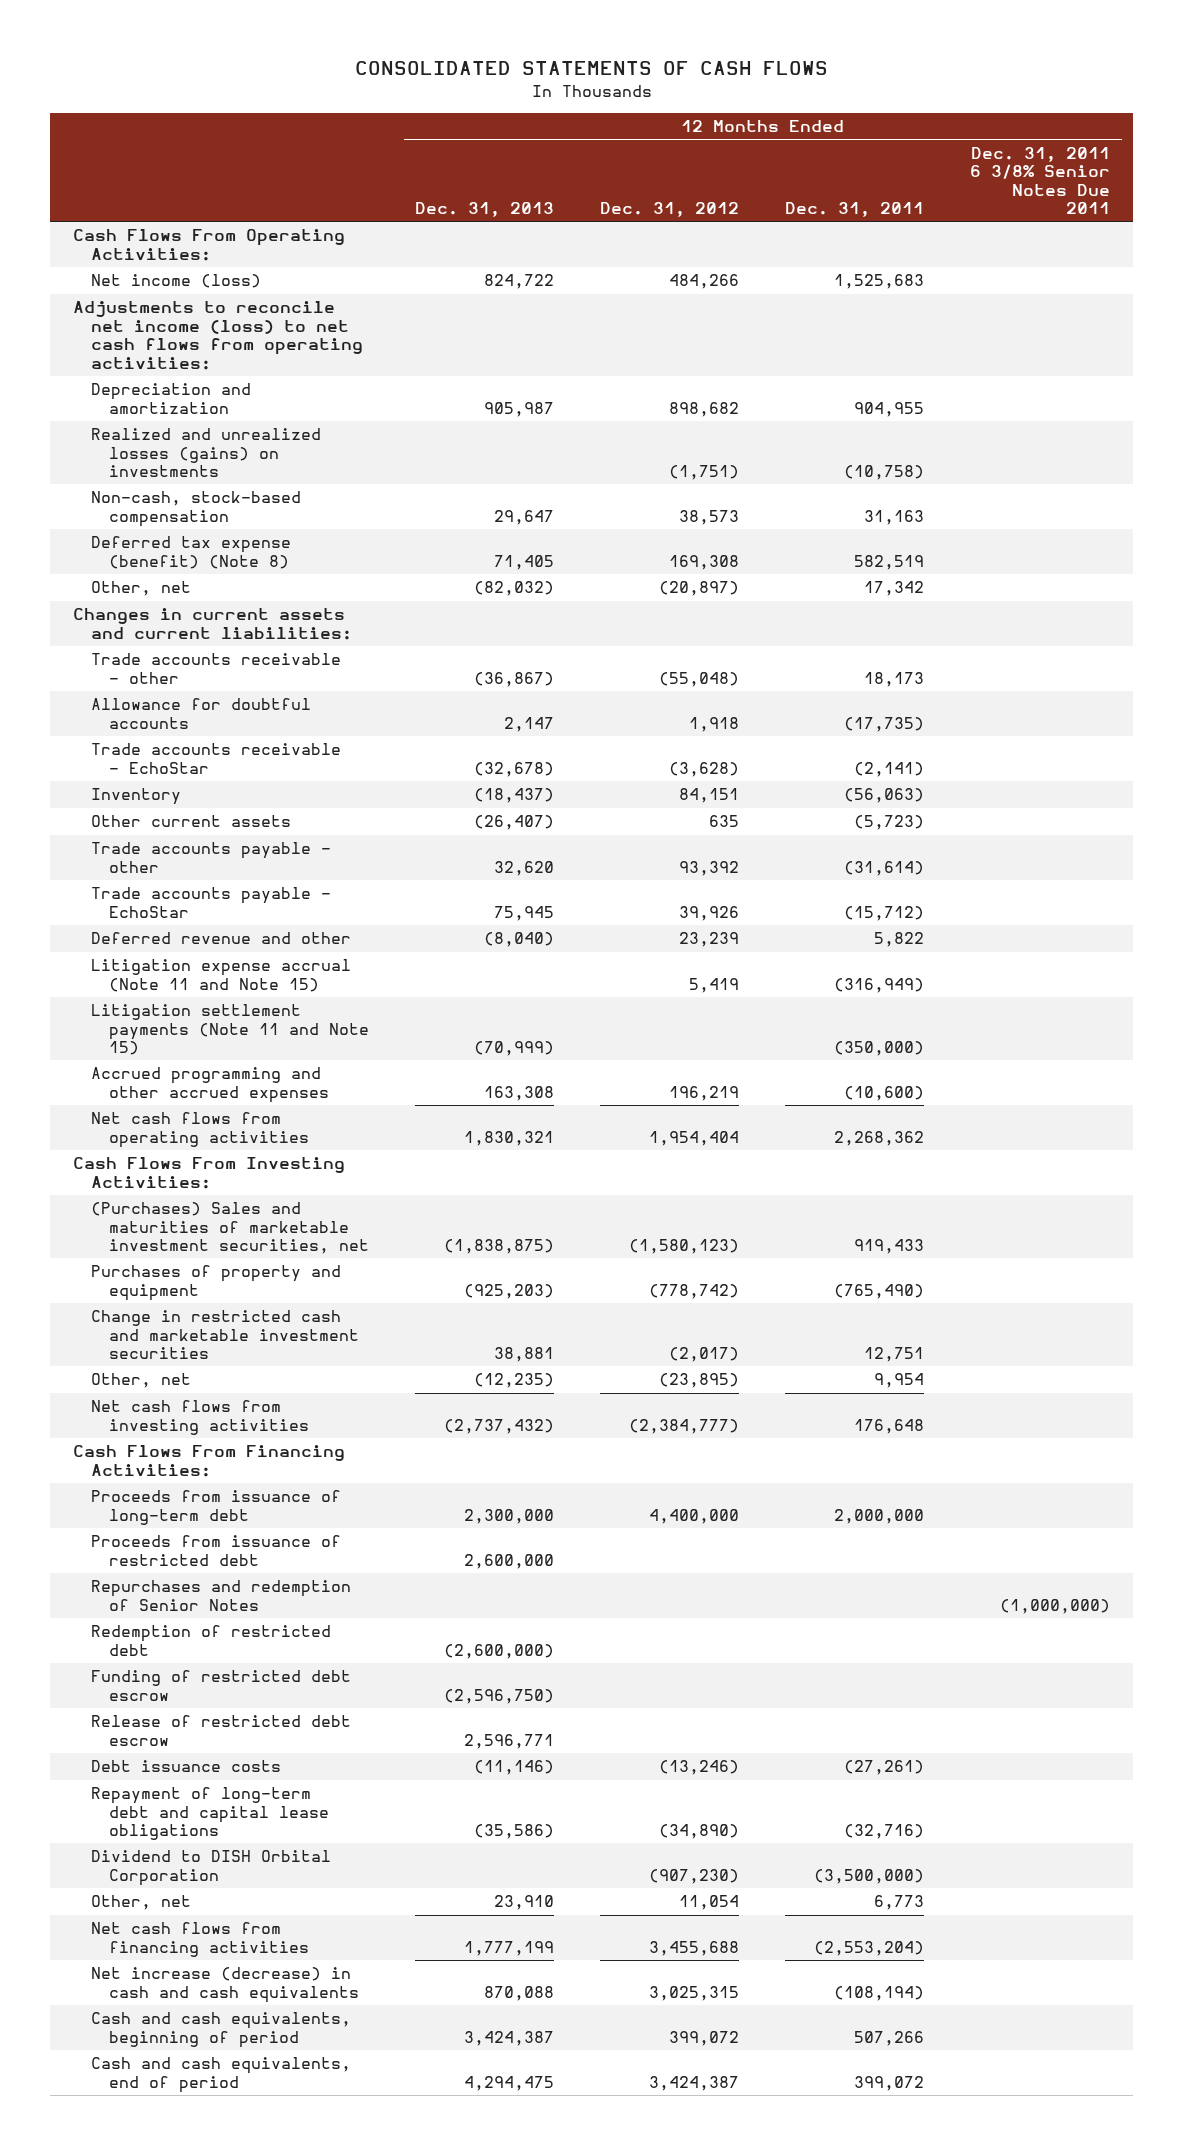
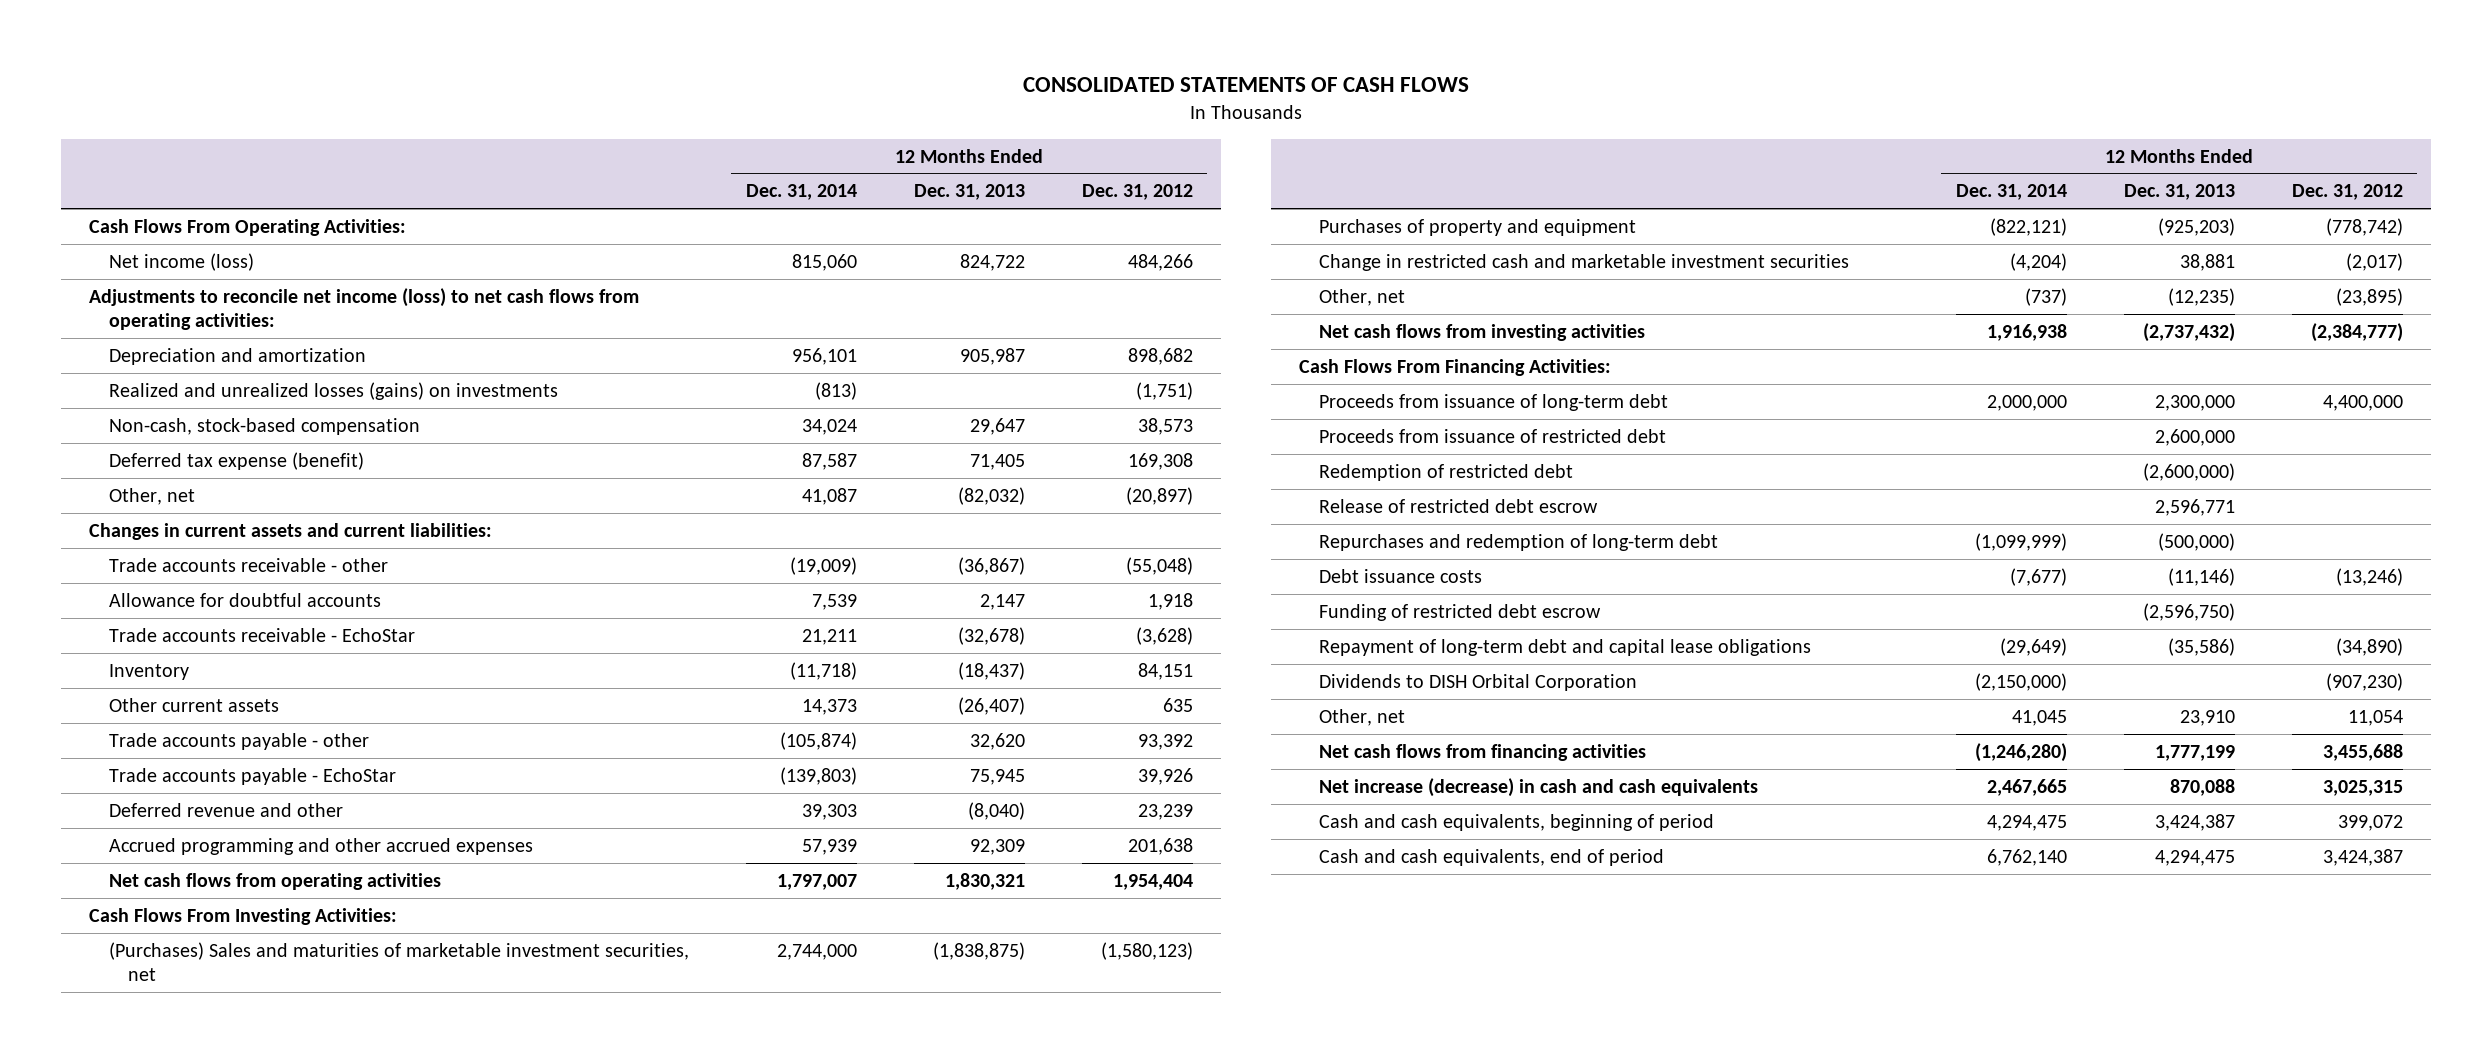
- | 12 Months Ended Dec. 31, 2013 | 12 Months Ended Dec. 31, 2012 | 12 Months Ended Dec. 31, 2011 | 12 Months Ended Dec. 31, 2011 6 3/8% Senior Notes Due 2011
+ | 12 Months Ended Dec. 31, 2014 | 12 Months Ended Dec. 31, 2013 | 12 Months Ended Dec. 31, 2012
- Deferred tax expense (benefit) (Note 8) | 71,405 | 169,308 | 582,519 |
+ Deferred tax expense (benefit) | 87,587 | 71,405 | 169,308
- Litigation expense accrual (Note 11 and Note 15) | | 5,419 | (316,949) |
- Litigation settlement payments (Note 11 and Note 15) | (70,999) | | (350,000) |
- Accrued programming and other accrued expenses | 163,308 | 196,219 | (10,600) |
+ Accrued programming and other accrued expenses | 57,939 | 92,309 | 201,638
- Repurchases and redemption of Senior Notes | | | | (1,000,000)
+ Repurchases and redemption of long-term debt | (1,099,999) | (500,000) |
moved down: Funding of restricted debt escrow | | (2,596,750) |
- Dividend to DISH Orbital Corporation | | (907,230) | (3,500,000) |
+ Dividends to DISH Orbital Corporation | (2,150,000) | | (907,230)

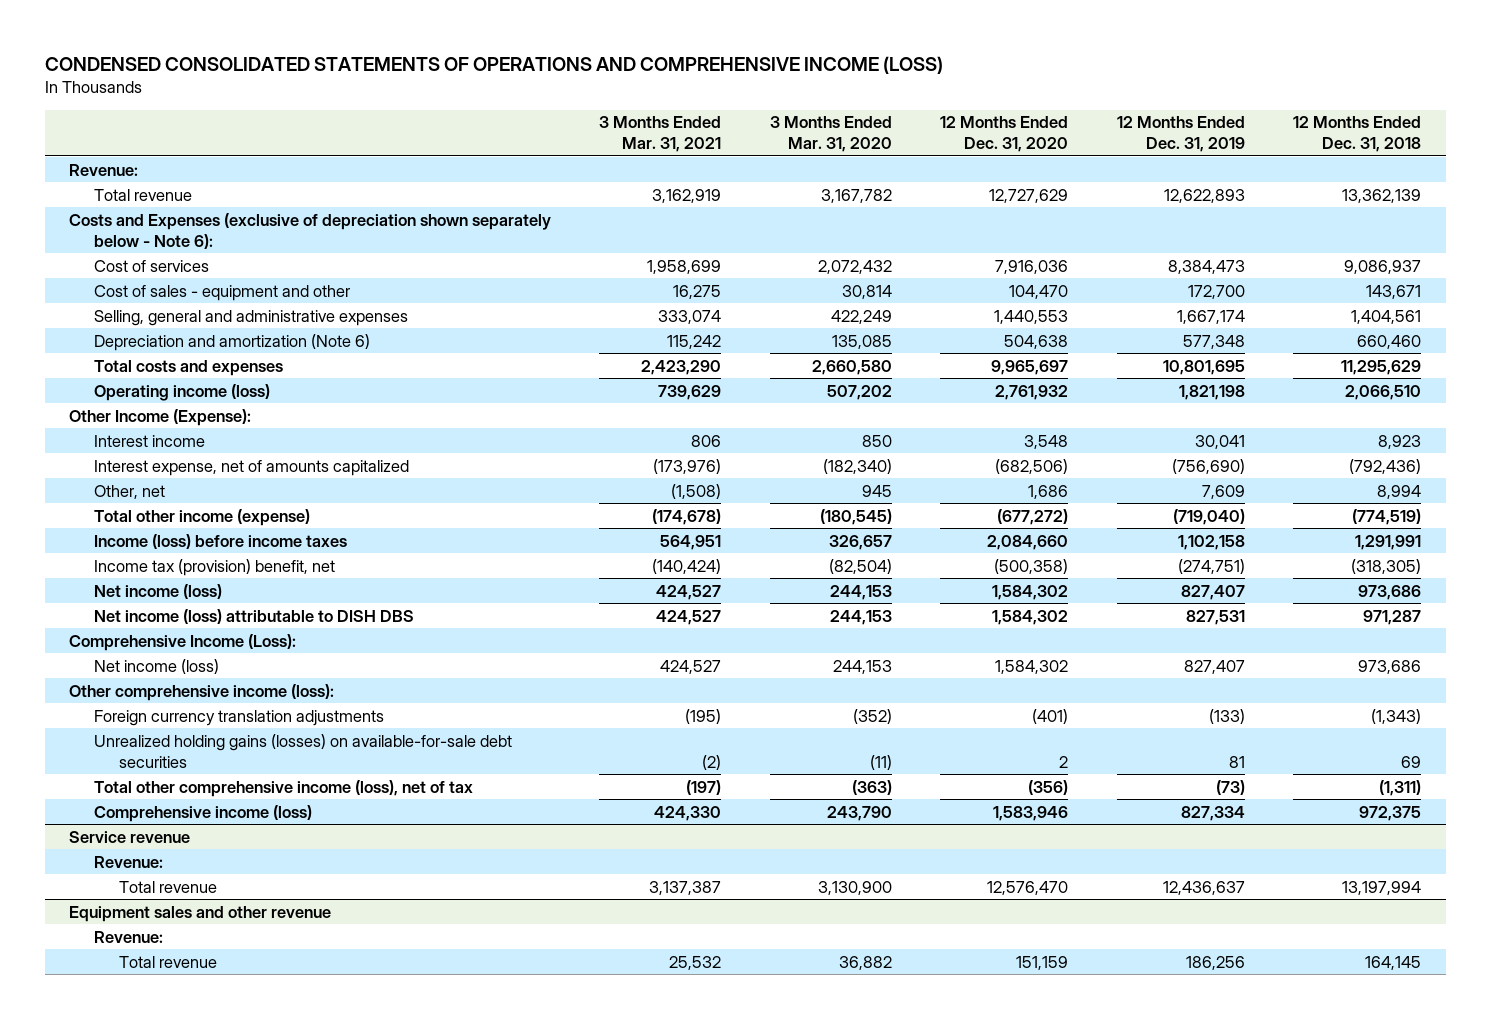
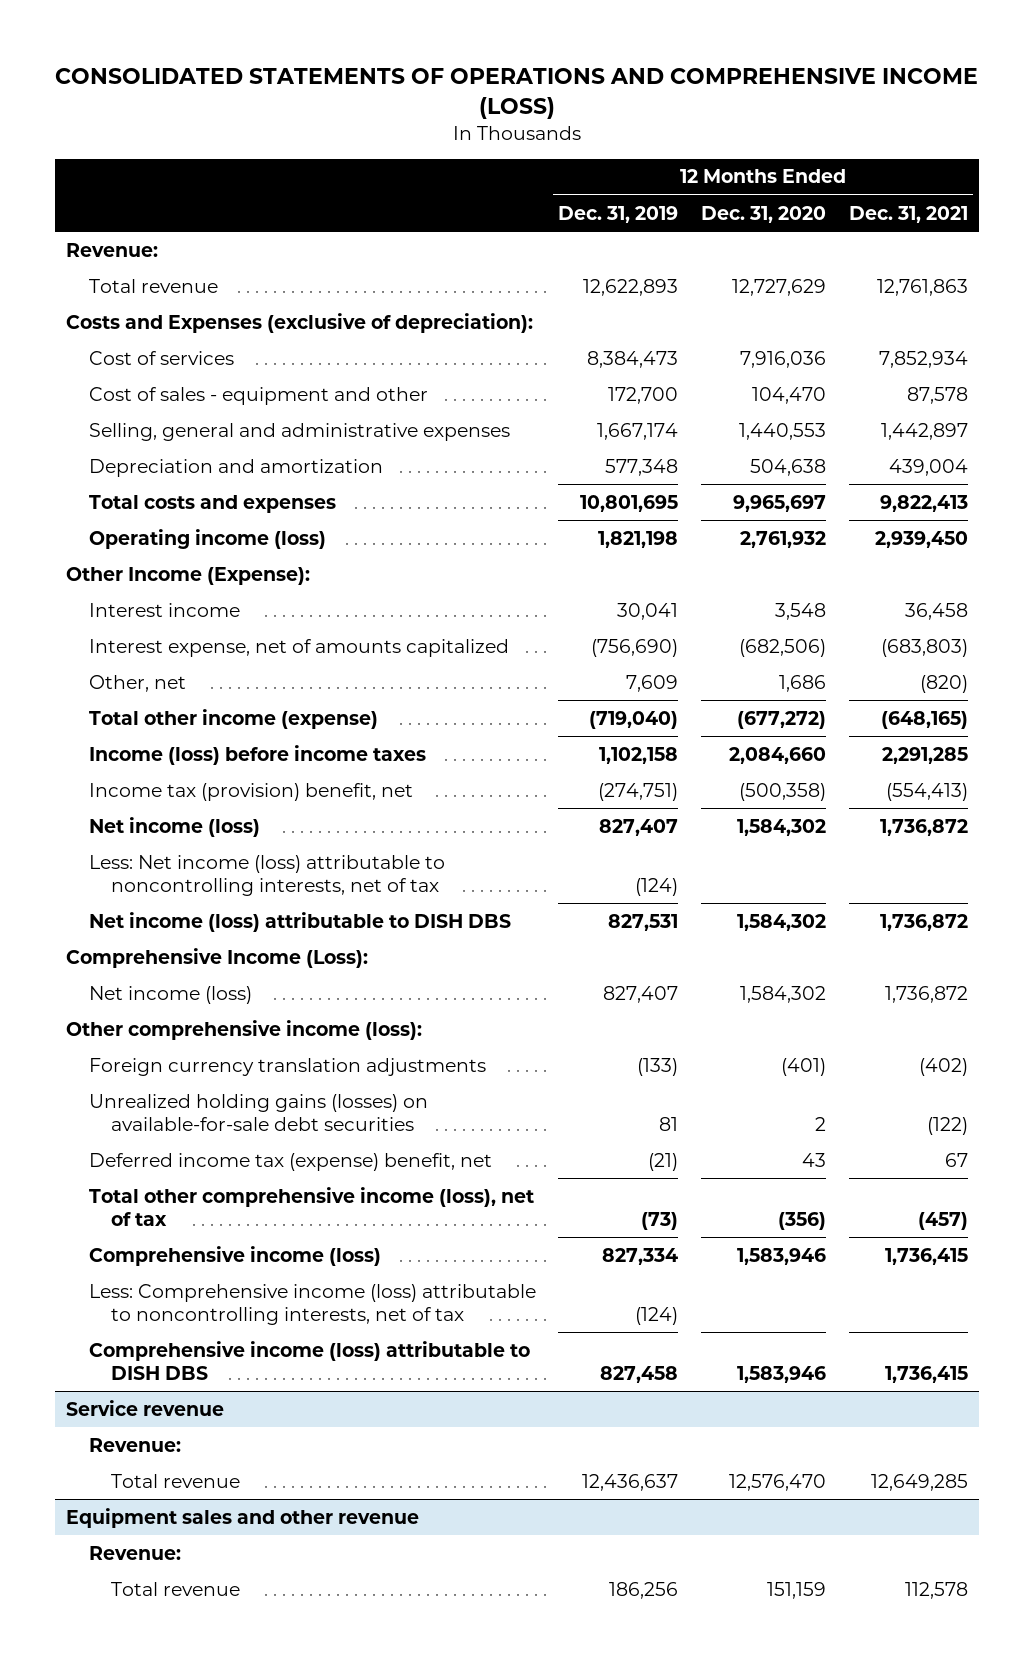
- CONDENSED CONSOLIDATED STATEMENTS OF OPERATIONS AND COMPREHENSIVE INCOME (LOSS)
+ CONSOLIDATED STATEMENTS OF OPERATIONS AND COMPREHENSIVE INCOME (LOSS)
- | 3 Months Ended Mar. 31, 2021 | 3 Months Ended Mar. 31, 2020 | 12 Months Ended Dec. 31, 2020 | 12 Months Ended Dec. 31, 2019 | 12 Months Ended Dec. 31, 2018
+ | 12 Months Ended Dec. 31, 2019 | 12 Months Ended Dec. 31, 2020 | 12 Months Ended Dec. 31, 2021
- Costs and Expenses (exclusive of depreciation shown separately below - Note 6):
+ Costs and Expenses (exclusive of depreciation):
- Depreciation and amortization (Note 6) | 115,242 | 135,085 | 504,638 | 577,348 | 660,460
+ Depreciation and amortization | 577,348 | 504,638 | 439,004
+ Less: Net income (loss) attributable to noncontrolling interests, net of tax | (124) | |
+ Deferred income tax (expense) benefit, net | (21) | 43 | 67
+ Less: Comprehensive income (loss) attributable to noncontrolling interests, net of tax | (124) | |
+ Comprehensive income (loss) attributable to DISH DBS | 827,458 | 1,583,946 | 1,736,415

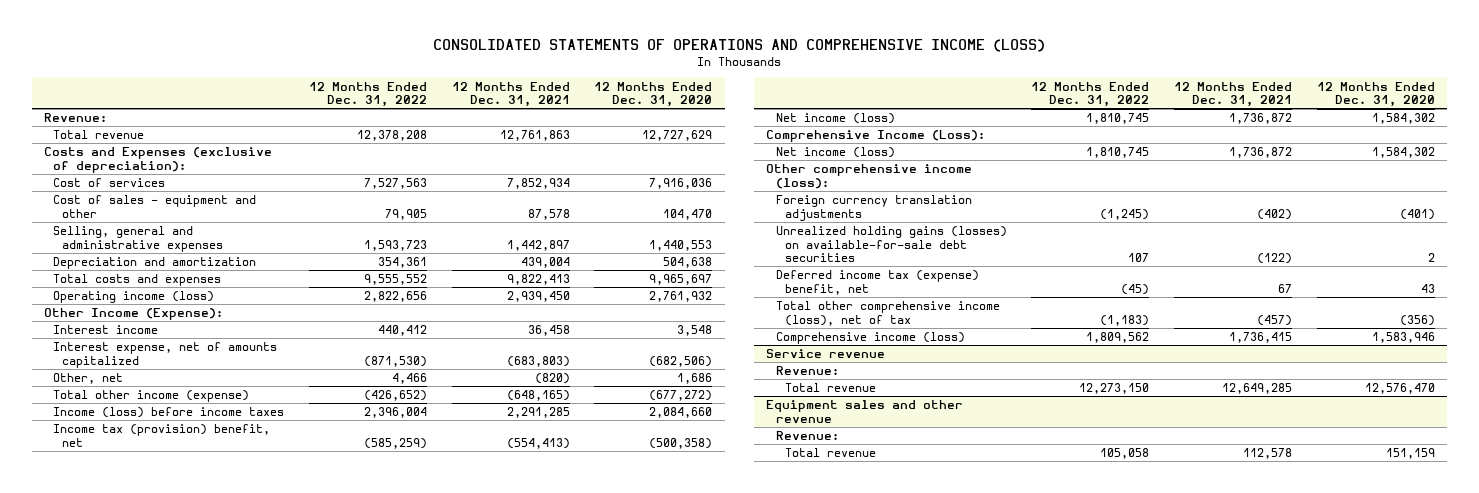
- | 12 Months Ended Dec. 31, 2019 | 12 Months Ended Dec. 31, 2020 | 12 Months Ended Dec. 31, 2021
+ | 12 Months Ended Dec. 31, 2022 | 12 Months Ended Dec. 31, 2021 | 12 Months Ended Dec. 31, 2020
- Less: Net income (loss) attributable to noncontrolling interests, net of tax | (124) | |
- Net income (loss) attributable to DISH DBS | 827,531 | 1,584,302 | 1,736,872
- Less: Comprehensive income (loss) attributable to noncontrolling interests, net of tax | (124) | |
- Comprehensive income (loss) attributable to DISH DBS | 827,458 | 1,583,946 | 1,736,415

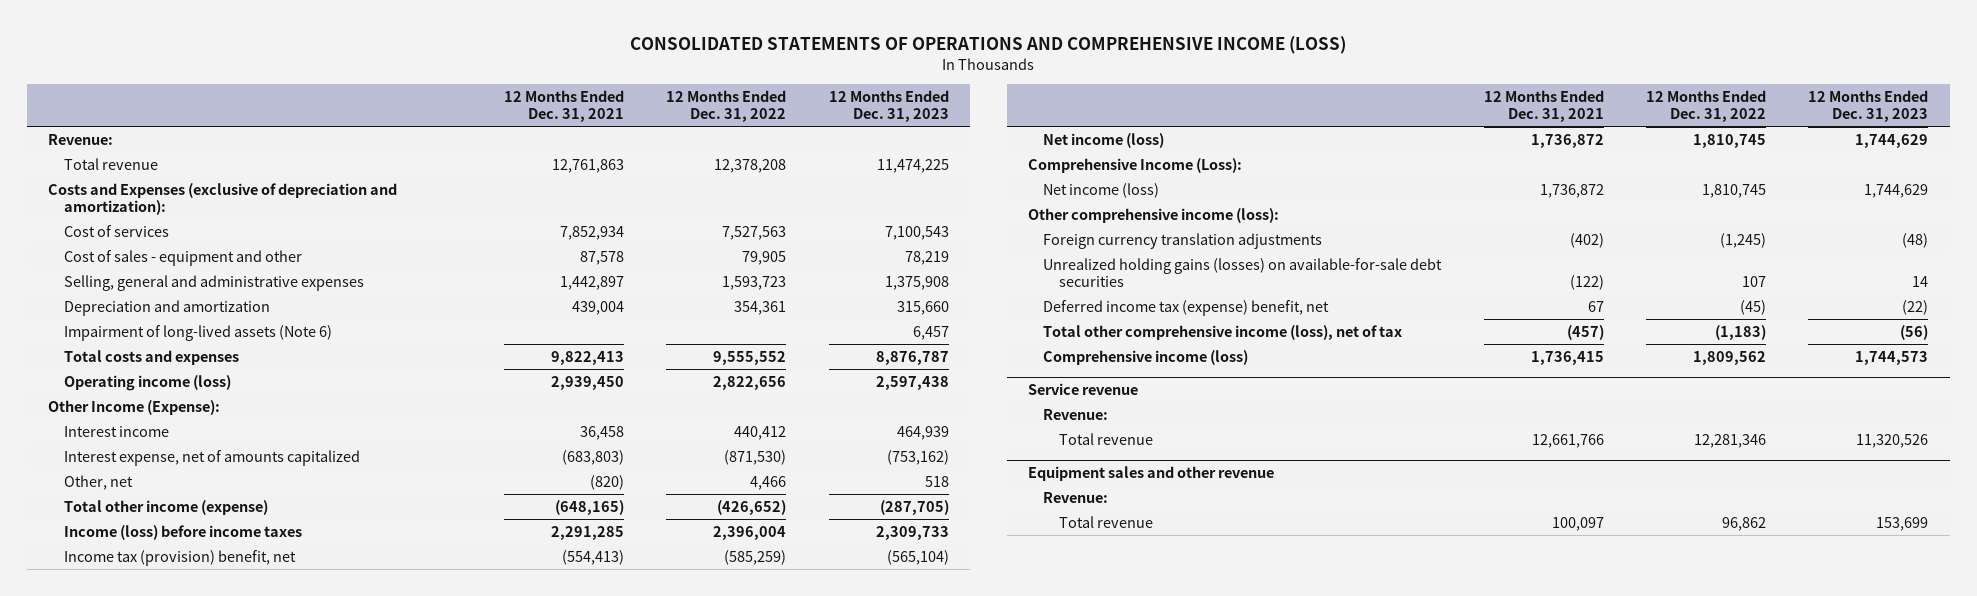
- | 12 Months Ended Dec. 31, 2022 | 12 Months Ended Dec. 31, 2021 | 12 Months Ended Dec. 31, 2020
+ | 12 Months Ended Dec. 31, 2021 | 12 Months Ended Dec. 31, 2022 | 12 Months Ended Dec. 31, 2023
- Costs and Expenses (exclusive of depreciation):
+ Costs and Expenses (exclusive of depreciation and amortization):
+ Impairment of long-lived assets (Note 6) | | | 6,457
@ Service revenue
- Total revenue | 12,273,150 | 12,649,285 | 12,576,470
+ Total revenue | 12,661,766 | 12,281,346 | 11,320,526
@ Equipment sales and other revenue
- Total revenue | 105,058 | 112,578 | 151,159
+ Total revenue | 100,097 | 96,862 | 153,699

